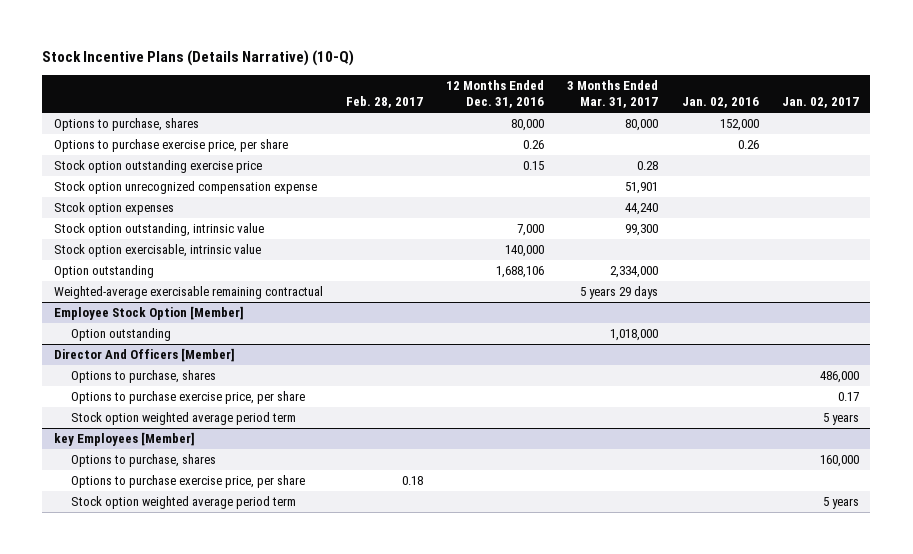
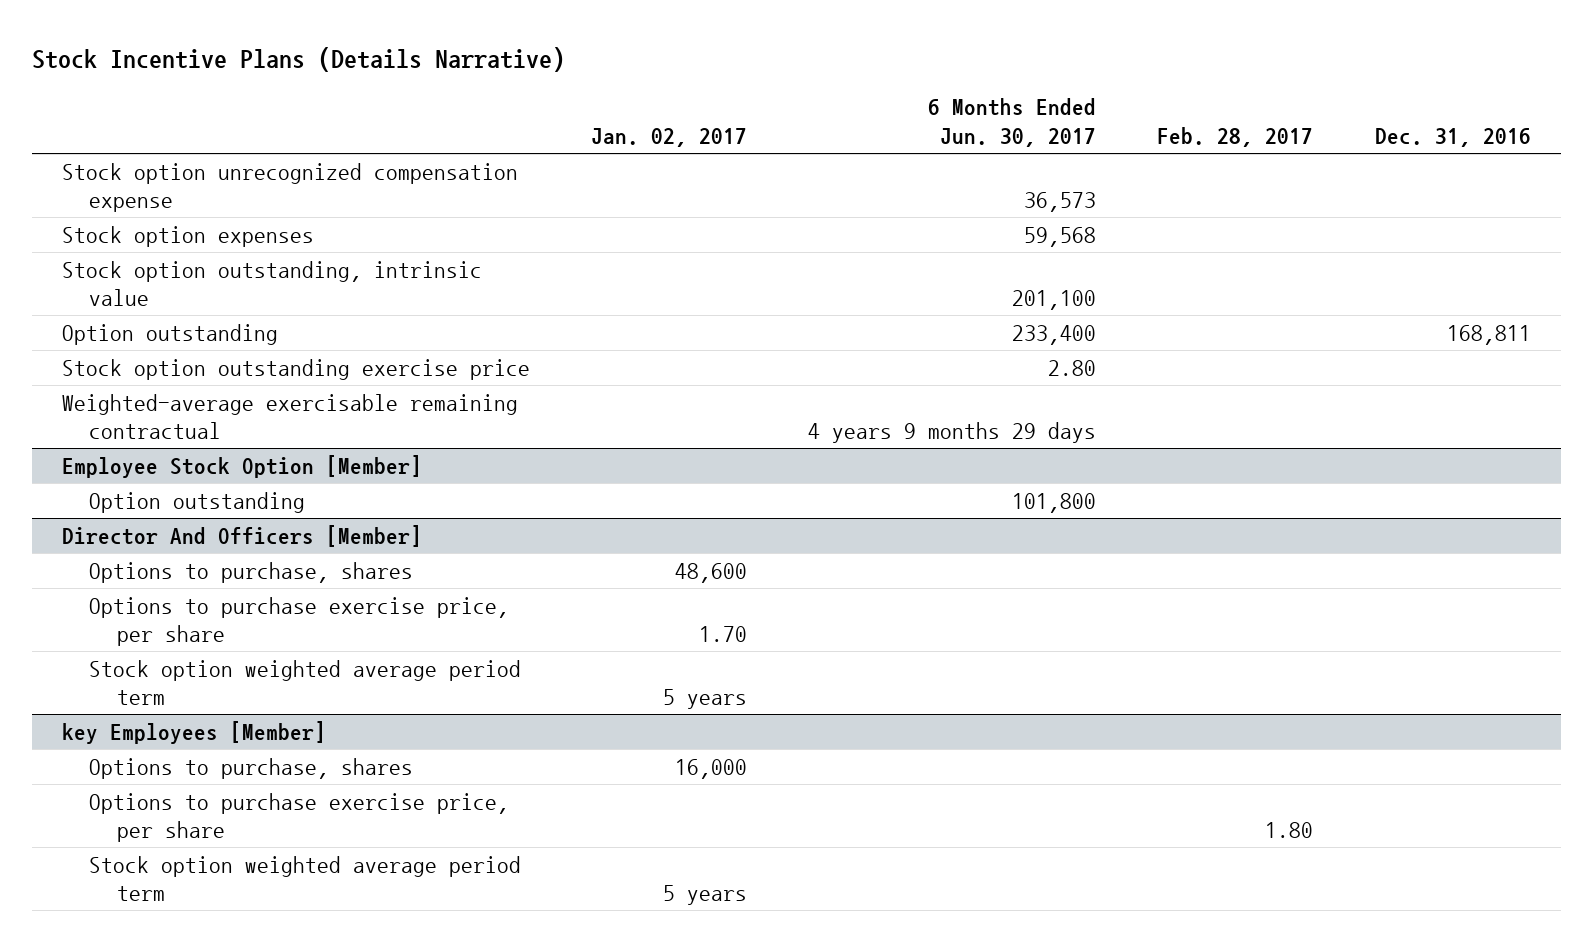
- Stock Incentive Plans (Details Narrative) (10-Q)
+ Stock Incentive Plans (Details Narrative)
- | Feb. 28, 2017 | 12 Months Ended Dec. 31, 2016 | 3 Months Ended Mar. 31, 2017 | Jan. 02, 2016 | Jan. 02, 2017
+ | Jan. 02, 2017 | 6 Months Ended Jun. 30, 2017 | Feb. 28, 2017 | Dec. 31, 2016
- Options to purchase, shares | | 80,000 | 80,000 | 152,000 |
- Options to purchase exercise price, per share | | 0.26 | | 0.26 |
- Stcok option expenses | | | 44,240 | |
+ Stock option expenses | | 59,568 | |
- Stock option exercisable, intrinsic value | | 140,000 | | |
moved down: Stock option outstanding exercise price | | 2.80 | |
@ Director And Officers [Member]
- Options to purchase, shares | | | | | 486,000
- Options to purchase exercise price, per share | | | | | 0.17
+ Options to purchase, shares | 48,600 | | |
+ Options to purchase exercise price, per share | 1.70 | | |
@ key Employees [Member]
- Options to purchase, shares | | | | | 160,000
- Options to purchase exercise price, per share | 0.18 | | | |
+ Options to purchase, shares | 16,000 | | |
+ Options to purchase exercise price, per share | | | 1.80 |

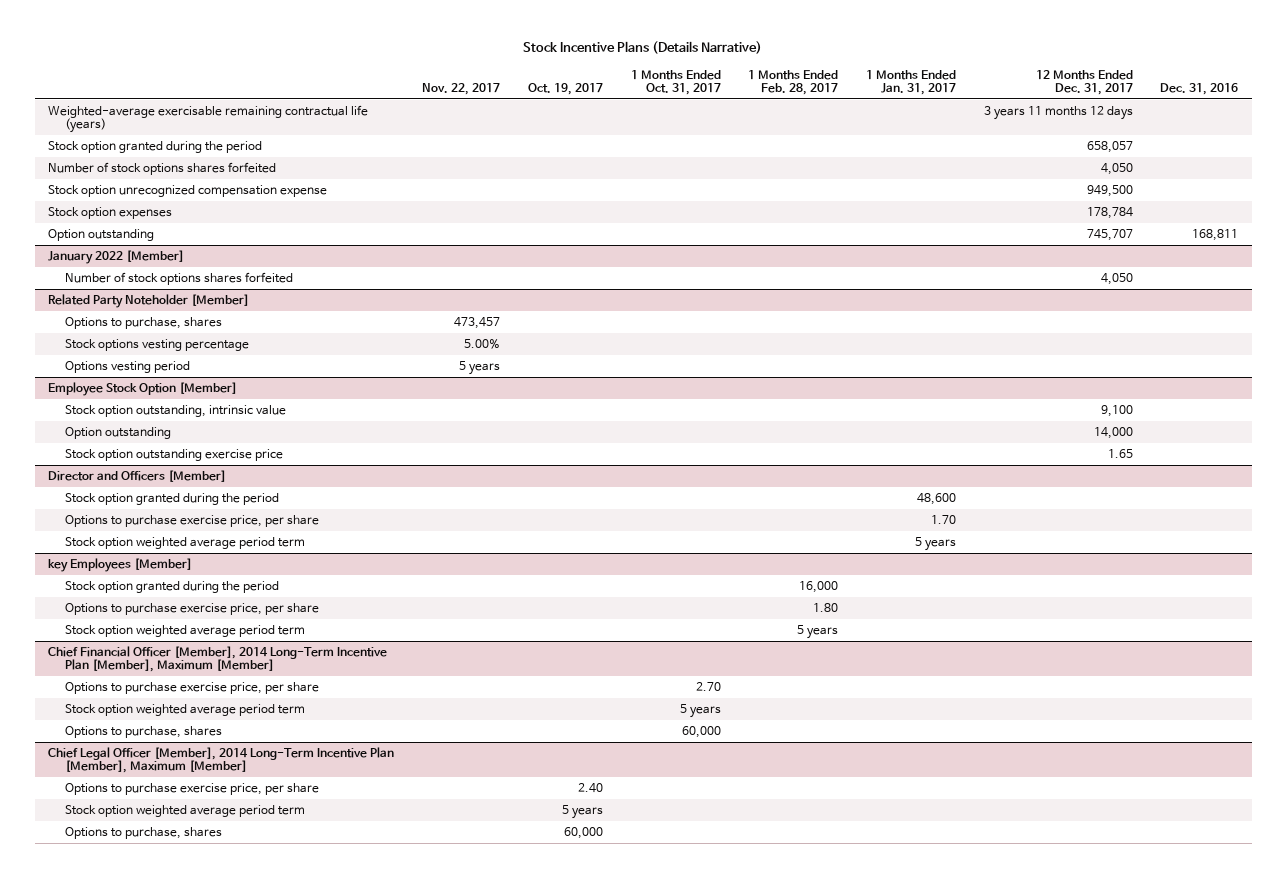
- | Jan. 02, 2017 | 6 Months Ended Jun. 30, 2017 | Feb. 28, 2017 | Dec. 31, 2016
+ | Nov. 22, 2017 | Oct. 19, 2017 | 1 Months Ended Oct. 31, 2017 | 1 Months Ended Feb. 28, 2017 | 1 Months Ended Jan. 31, 2017 | 12 Months Ended Dec. 31, 2017 | Dec. 31, 2016
+ Weighted-average exercisable remaining contractual life (years) | | | | | | 3 years 11 months 12 days |
+ Stock option granted during the period | | | | | | 658,057 |
+ Number of stock options shares forfeited | | | | | | 4,050 |
- Stock option outstanding, intrinsic value | | 201,100 | |
- Stock option outstanding exercise price | | 2.80 | |
- Weighted-average exercisable remaining contractual | | 4 years 9 months 29 days | |
+ January 2022 [Member]
+ Number of stock options shares forfeited | | | | | | 4,050 |
+ Related Party Noteholder [Member]
+ Options to purchase, shares | 473,457 | | | | | |
+ Stock options vesting percentage | 5.00% | | | | | |
+ Options vesting period | 5 years | | | | | |
@ Employee Stock Option [Member]
+ Stock option outstanding, intrinsic value | | | | | | 9,100 |
- Director And Officers [Member]
- Options to purchase, shares | 48,600 | | |
@ Employee Stock Option [Member]
+ Stock option outstanding exercise price | | | | | | 1.65 |
+ Director and Officers [Member]
+ Stock option granted during the period | | | | | 48,600 | |
@ key Employees [Member]
- Options to purchase, shares | 16,000 | | |
+ Stock option granted during the period | | | | 16,000 | | |
+ Chief Financial Officer [Member], 2014 Long-Term Incentive Plan [Member], Maximum [Member]
+ Options to purchase exercise price, per share | | | 2.70 | | | |
+ Stock option weighted average period term | | | 5 years | | | |
+ Options to purchase, shares | | | 60,000 | | | |
+ Chief Legal Officer [Member], 2014 Long-Term Incentive Plan [Member], Maximum [Member]
+ Options to purchase exercise price, per share | | 2.40 | | | | |
+ Stock option weighted average period term | | 5 years | | | | |
+ Options to purchase, shares | | 60,000 | | | | |

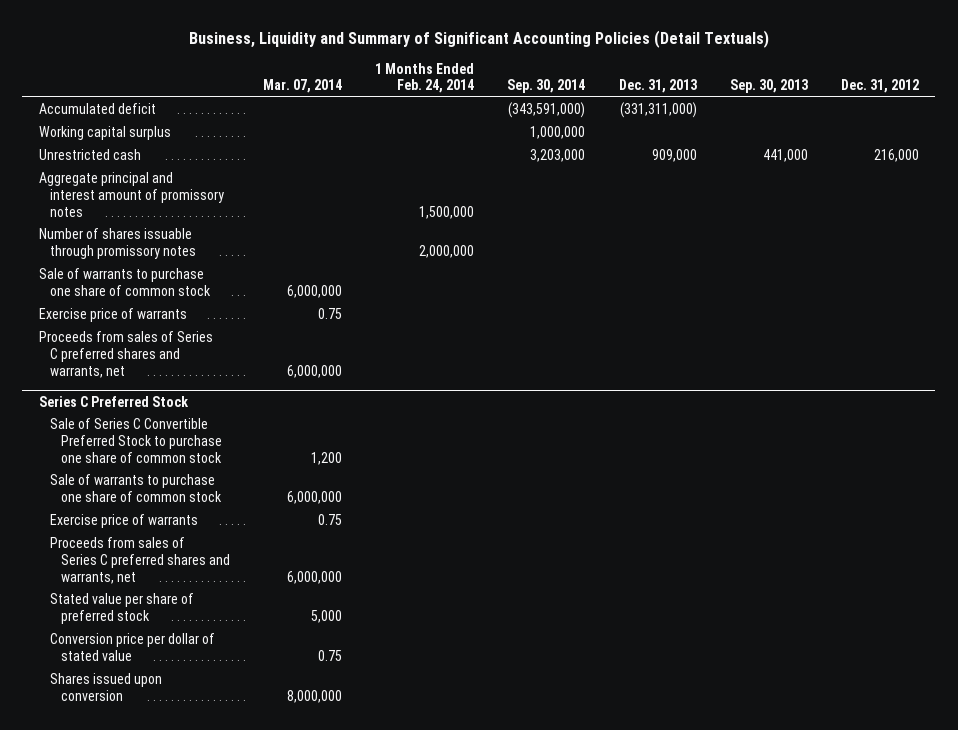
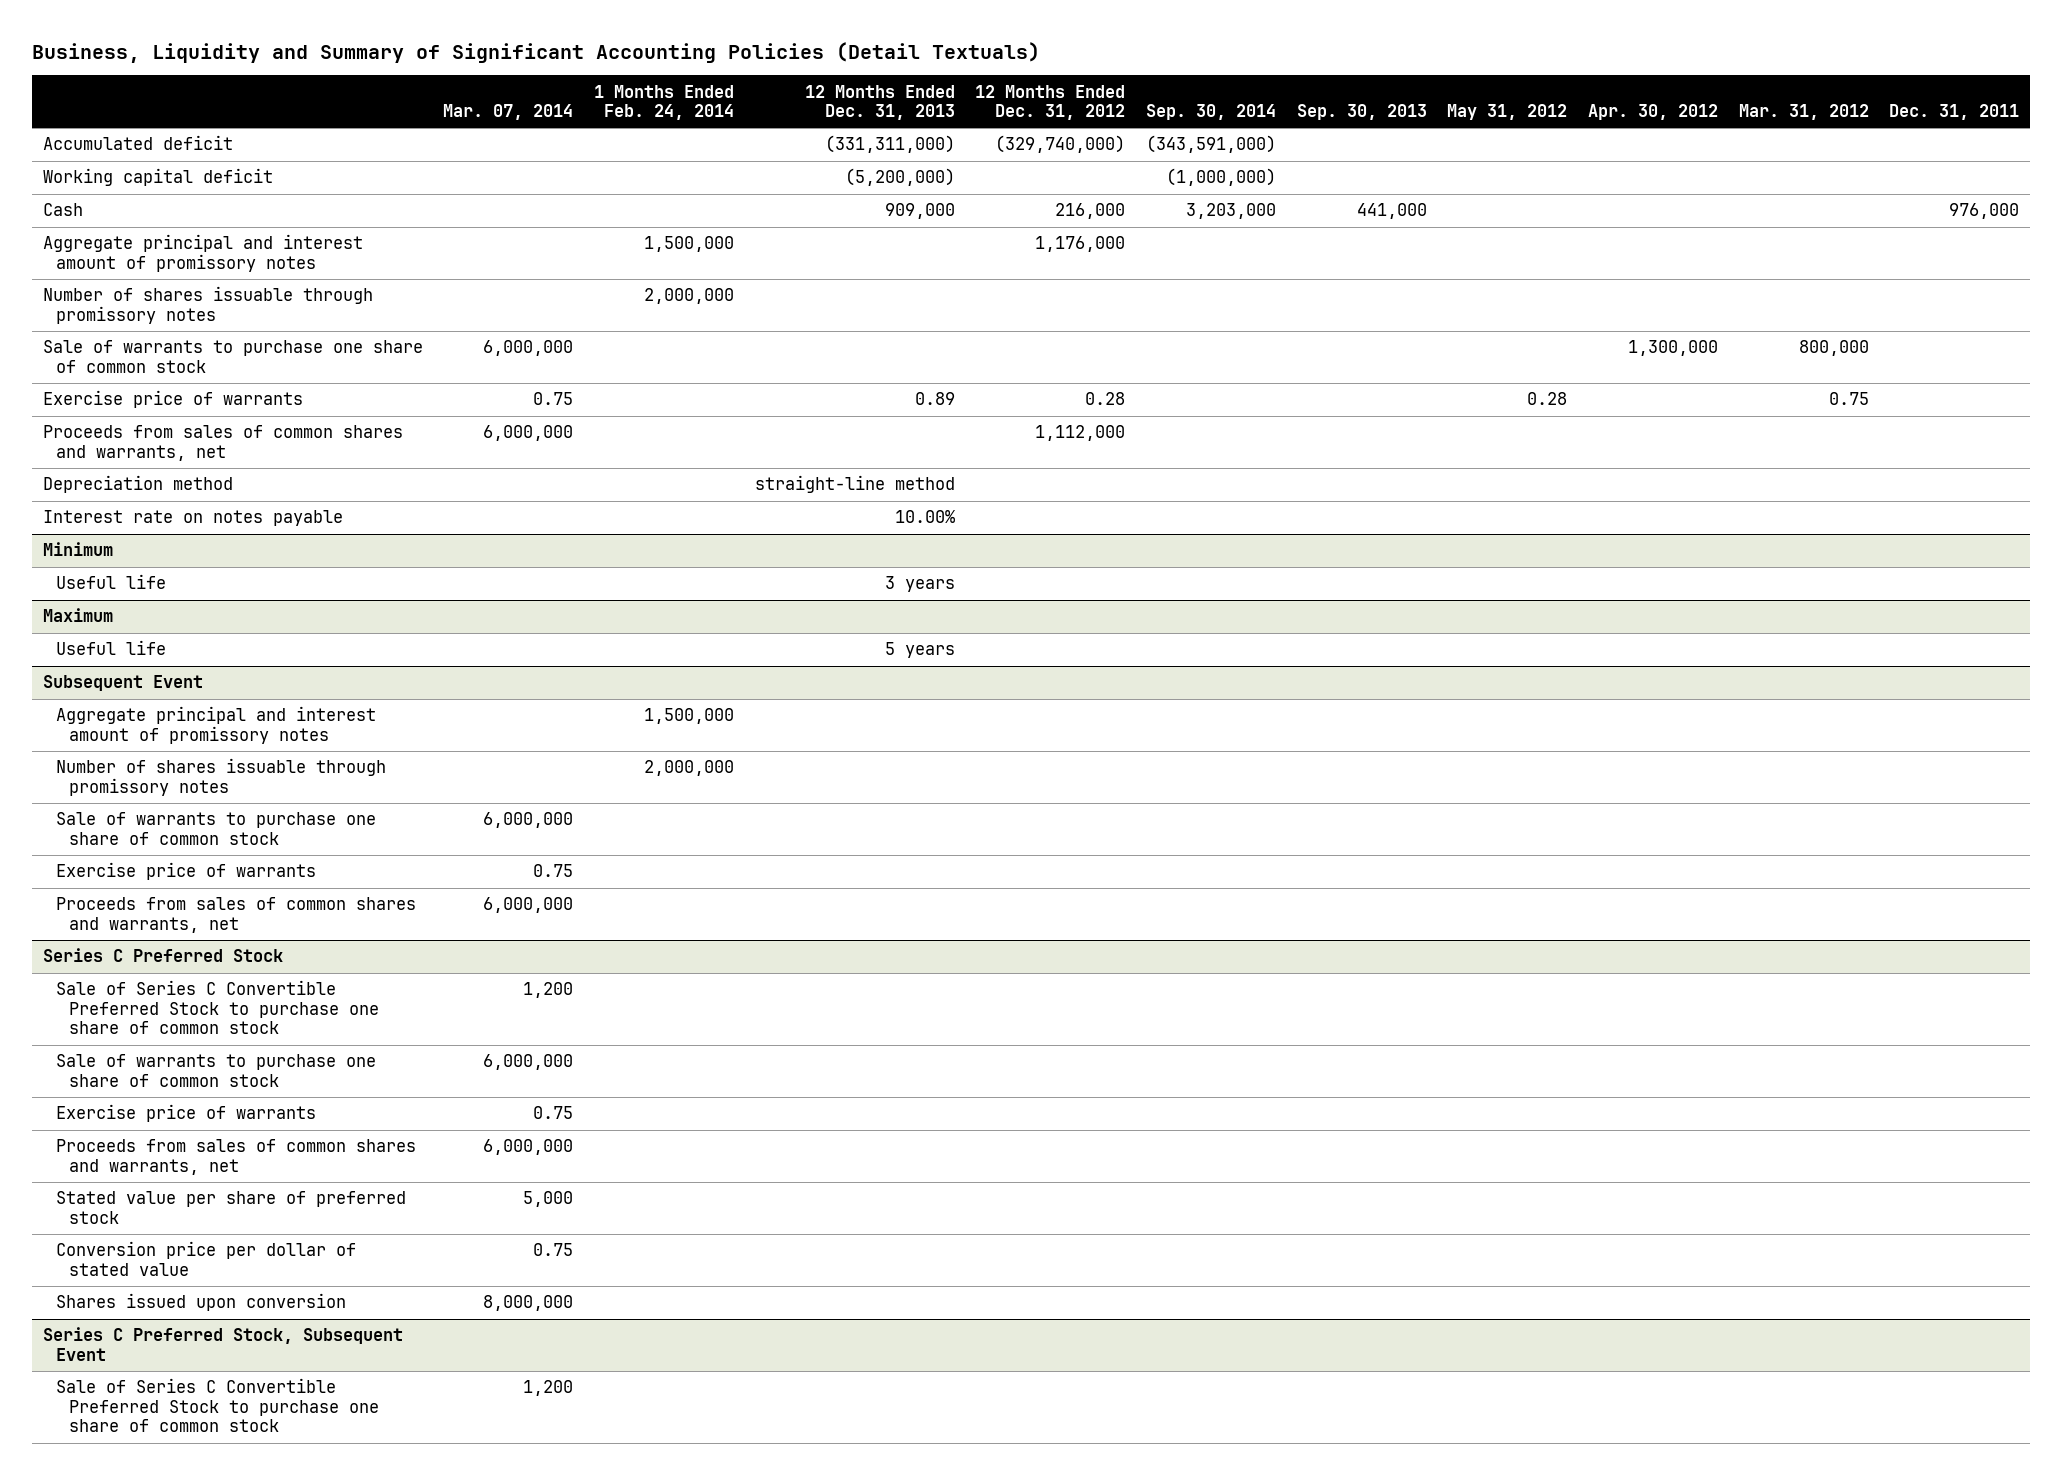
- | Mar. 07, 2014 | 1 Months Ended Feb. 24, 2014 | Sep. 30, 2014 | Dec. 31, 2013 | Sep. 30, 2013 | Dec. 31, 2012
+ | Mar. 07, 2014 | 1 Months Ended Feb. 24, 2014 | 12 Months Ended Dec. 31, 2013 | 12 Months Ended Dec. 31, 2012 | Sep. 30, 2014 | Sep. 30, 2013 | May 31, 2012 | Apr. 30, 2012 | Mar. 31, 2012 | Dec. 31, 2011
- Working capital surplus | | | 1,000,000 | | |
- Unrestricted cash | | | 3,203,000 | 909,000 | 441,000 | 216,000
+ Working capital deficit | | | (5,200,000) | | (1,000,000) | | | | |
+ Cash | | | 909,000 | 216,000 | 3,203,000 | 441,000 | | | | 976,000
- Proceeds from sales of Series C preferred shares and warrants, net | 6,000,000 | | | | |
+ Proceeds from sales of common shares and warrants, net | 6,000,000 | | | 1,112,000 | | | | | |
+ Depreciation method | | | straight-line method | | | | | | |
+ Interest rate on notes payable | | | 10.00% | | | | | | |
+ Minimum
+ Useful life | | | 3 years | | | | | | |
+ Maximum
+ Useful life | | | 5 years | | | | | | |
+ Subsequent Event
+ Aggregate principal and interest amount of promissory notes | | 1,500,000 | | | | | | | |
+ Number of shares issuable through promissory notes | | 2,000,000 | | | | | | | |
+ Sale of warrants to purchase one share of common stock | 6,000,000 | | | | | | | | |
+ Exercise price of warrants | 0.75 | | | | | | | | |
+ Proceeds from sales of common shares and warrants, net | 6,000,000 | | | | | | | | |
@ Series C Preferred Stock
- Proceeds from sales of Series C preferred shares and warrants, net | 6,000,000 | | | | |
+ Proceeds from sales of common shares and warrants, net | 6,000,000 | | | | | | | | |
+ Series C Preferred Stock, Subsequent Event
+ Sale of Series C Convertible Preferred Stock to purchase one share of common stock | 1,200 | | | | | | | | |

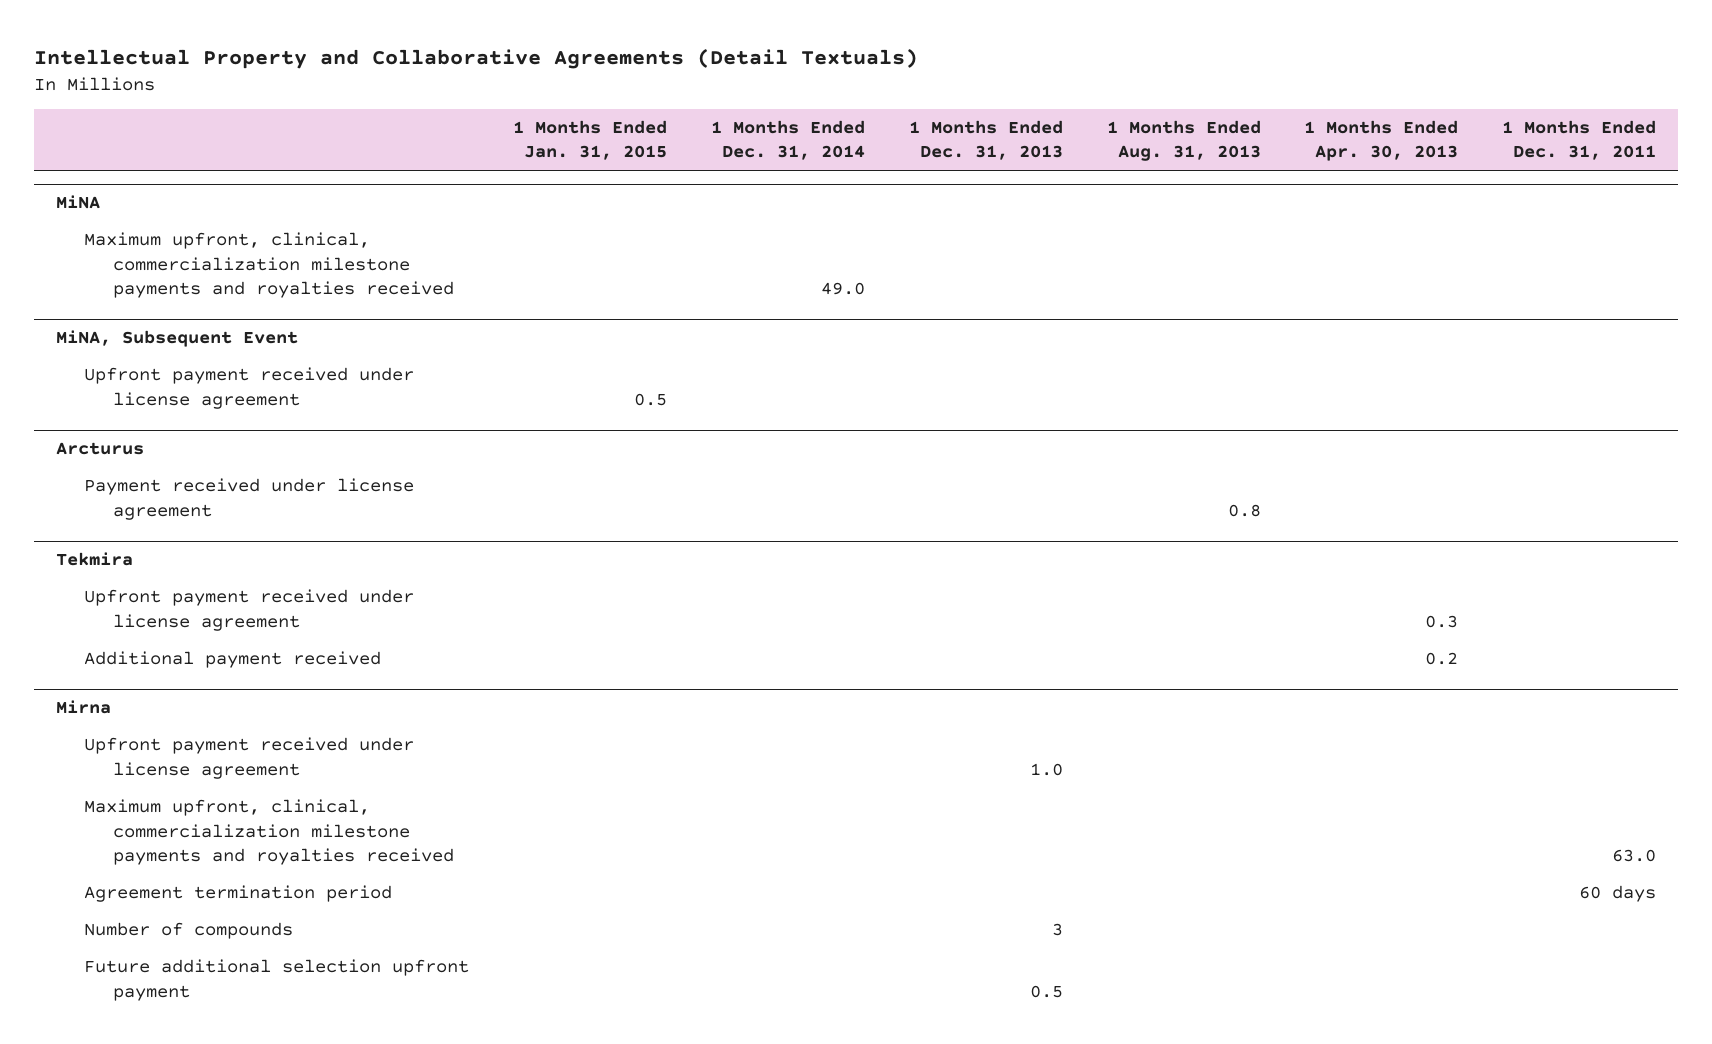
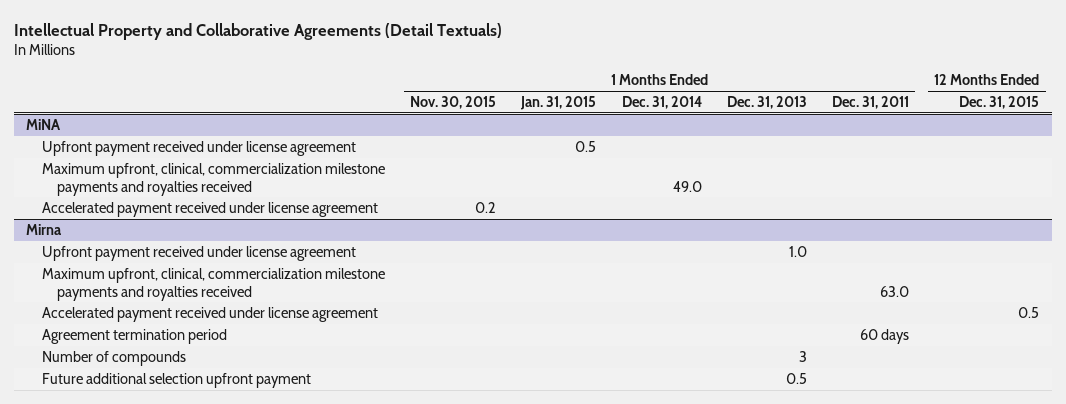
- | 1 Months Ended Jan. 31, 2015 | 1 Months Ended Dec. 31, 2014 | 1 Months Ended Dec. 31, 2013 | 1 Months Ended Aug. 31, 2013 | 1 Months Ended Apr. 30, 2013 | 1 Months Ended Dec. 31, 2011
+ | 1 Months Ended Nov. 30, 2015 | 1 Months Ended Jan. 31, 2015 | 1 Months Ended Dec. 31, 2014 | 1 Months Ended Dec. 31, 2013 | 1 Months Ended Dec. 31, 2011 | 12 Months Ended Dec. 31, 2015
@ MiNA
+ Upfront payment received under license agreement | | 0.5 | | | |
- MiNA, Subsequent Event
- Upfront payment received under license agreement | 0.5 | | | | |
- Arcturus
- Payment received under license agreement | | | | 0.8 | |
- Tekmira
- Upfront payment received under license agreement | | | | | 0.3 |
- Additional payment received | | | | | 0.2 |
@ MiNA
+ Accelerated payment received under license agreement | 0.2 | | | | |
@ Mirna
+ Accelerated payment received under license agreement | | | | | | 0.5

